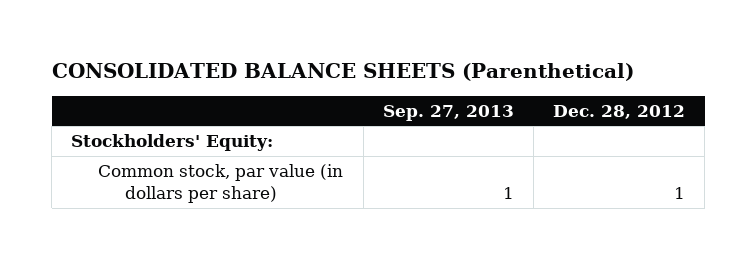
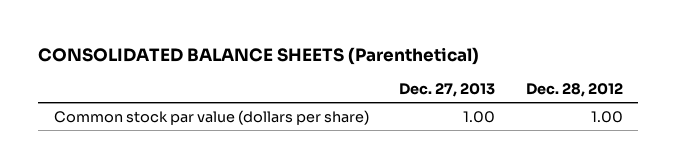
- | Sep. 27, 2013 | Dec. 28, 2012
+ | Dec. 27, 2013 | Dec. 28, 2012
- Stockholders' Equity:
- Common stock, par value (in dollars per share) | 1 | 1
+ Common stock par value (dollars per share) | 1.00 | 1.00

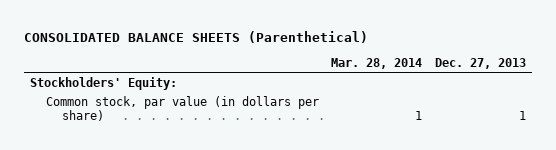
- | Dec. 27, 2013 | Dec. 28, 2012
+ | Mar. 28, 2014 | Dec. 27, 2013
- Common stock par value (dollars per share) | 1.00 | 1.00
+ Stockholders' Equity:
+ Common stock, par value (in dollars per share) | 1 | 1

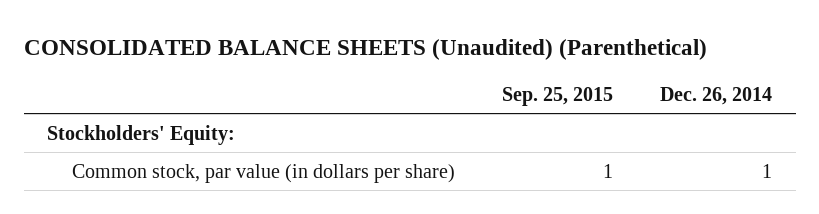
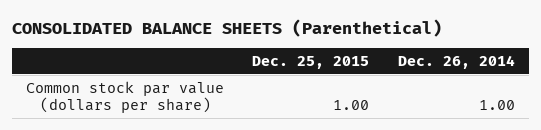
- CONSOLIDATED BALANCE SHEETS (Unaudited) (Parenthetical)
+ CONSOLIDATED BALANCE SHEETS (Parenthetical)
- | Sep. 25, 2015 | Dec. 26, 2014
+ | Dec. 25, 2015 | Dec. 26, 2014
- Stockholders' Equity:
- Common stock, par value (in dollars per share) | 1 | 1
+ Common stock par value (dollars per share) | 1.00 | 1.00

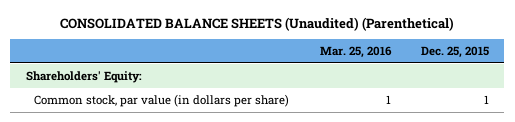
- CONSOLIDATED BALANCE SHEETS (Parenthetical)
+ CONSOLIDATED BALANCE SHEETS (Unaudited) (Parenthetical)
- | Dec. 25, 2015 | Dec. 26, 2014
+ | Mar. 25, 2016 | Dec. 25, 2015
- Common stock par value (dollars per share) | 1.00 | 1.00
+ Shareholders' Equity:
+ Common stock, par value (in dollars per share) | 1 | 1

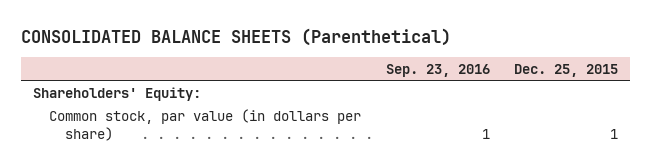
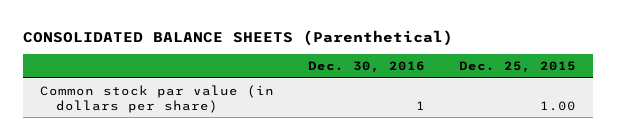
- | Sep. 23, 2016 | Dec. 25, 2015
+ | Dec. 30, 2016 | Dec. 25, 2015
- Shareholders' Equity:
- Common stock, par value (in dollars per share) | 1 | 1
+ Common stock par value (in dollars per share) | 1 | 1.00

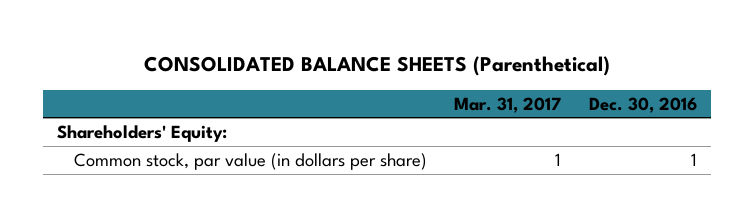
- | Dec. 30, 2016 | Dec. 25, 2015
+ | Mar. 31, 2017 | Dec. 30, 2016
- Common stock par value (in dollars per share) | 1 | 1.00
+ Shareholders' Equity:
+ Common stock, par value (in dollars per share) | 1 | 1

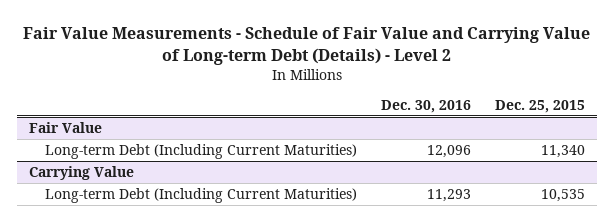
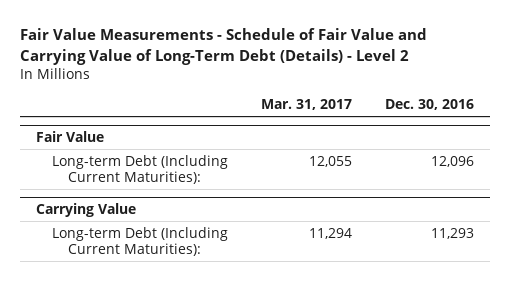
- Fair Value Measurements - Schedule of Fair Value and Carrying Value of Long-term Debt (Details) - Level 2
+ Fair Value Measurements - Schedule of Fair Value and Carrying Value of Long-Term Debt (Details) - Level 2
- | Dec. 30, 2016 | Dec. 25, 2015
+ | Mar. 31, 2017 | Dec. 30, 2016
@ Fair Value
- Long-term Debt (Including Current Maturities) | 12,096 | 11,340
+ Long-term Debt (Including Current Maturities): | 12,055 | 12,096
@ Carrying Value
- Long-term Debt (Including Current Maturities) | 11,293 | 10,535
+ Long-term Debt (Including Current Maturities): | 11,294 | 11,293

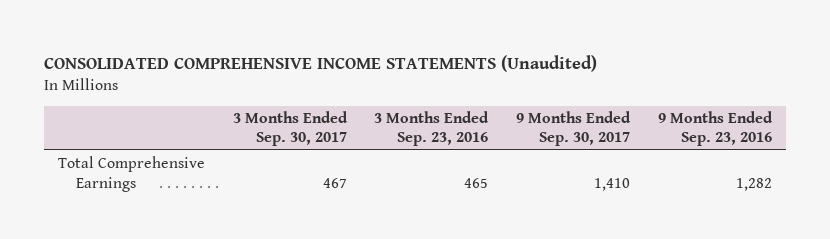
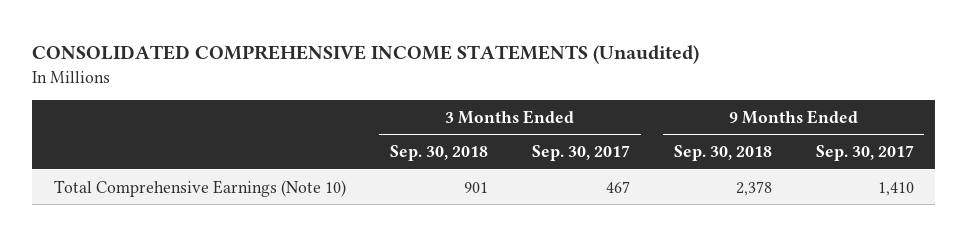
- | 3 Months Ended Sep. 30, 2017 | 3 Months Ended Sep. 23, 2016 | 9 Months Ended Sep. 30, 2017 | 9 Months Ended Sep. 23, 2016
+ | 3 Months Ended Sep. 30, 2018 | 3 Months Ended Sep. 30, 2017 | 9 Months Ended Sep. 30, 2018 | 9 Months Ended Sep. 30, 2017
- Total Comprehensive Earnings | 467 | 465 | 1,410 | 1,282
+ Total Comprehensive Earnings (Note 10) | 901 | 467 | 2,378 | 1,410

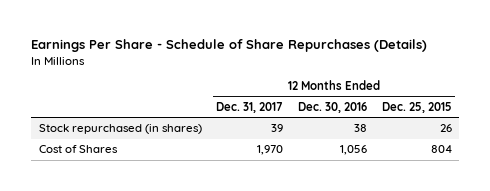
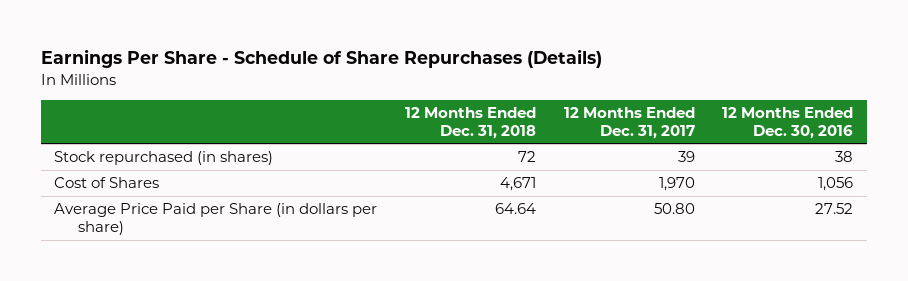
- | 12 Months Ended Dec. 31, 2017 | 12 Months Ended Dec. 30, 2016 | 12 Months Ended Dec. 25, 2015
+ | 12 Months Ended Dec. 31, 2018 | 12 Months Ended Dec. 31, 2017 | 12 Months Ended Dec. 30, 2016
+ Average Price Paid per Share (in dollars per share) | 64.64 | 50.80 | 27.52

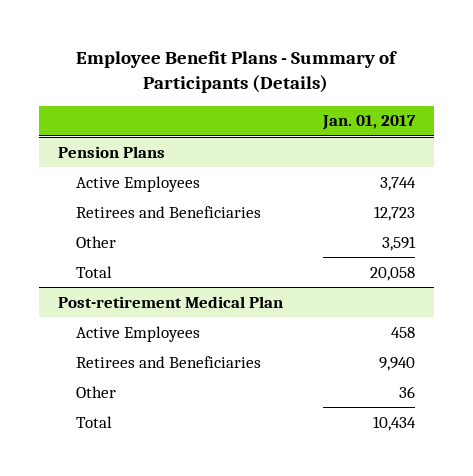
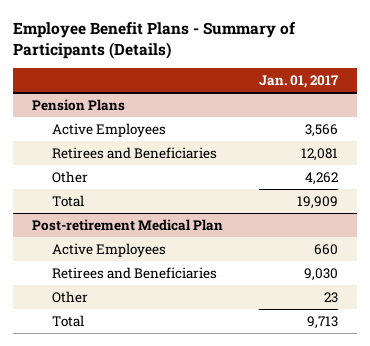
@ Pension Plans
- Active Employees | 3,744
- Retirees and Beneficiaries | 12,723
- Other | 3,591
- Total | 20,058
+ Active Employees | 3,566
+ Retirees and Beneficiaries | 12,081
+ Other | 4,262
+ Total | 19,909
@ Post-retirement Medical Plan
- Active Employees | 458
- Retirees and Beneficiaries | 9,940
- Other | 36
- Total | 10,434
+ Active Employees | 660
+ Retirees and Beneficiaries | 9,030
+ Other | 23
+ Total | 9,713

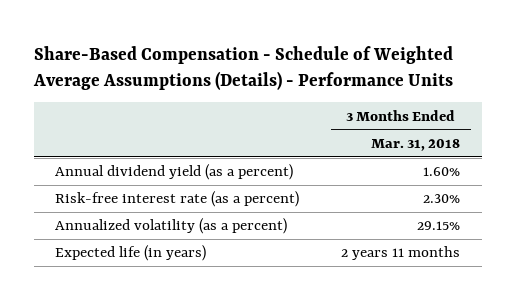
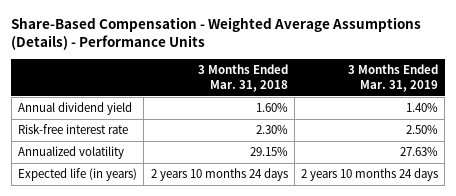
- Share-Based Compensation - Schedule of Weighted Average Assumptions (Details) - Performance Units
+ Share-Based Compensation - Weighted Average Assumptions (Details) - Performance Units
- | 3 Months Ended Mar. 31, 2018
+ | 3 Months Ended Mar. 31, 2018 | 3 Months Ended Mar. 31, 2019
- Annual dividend yield (as a percent) | 1.60%
- Risk-free interest rate (as a percent) | 2.30%
- Annualized volatility (as a percent) | 29.15%
- Expected life (in years) | 2 years 11 months
+ Annual dividend yield | 1.60% | 1.40%
+ Risk-free interest rate | 2.30% | 2.50%
+ Annualized volatility | 29.15% | 27.63%
+ Expected life (in years) | 2 years 10 months 24 days | 2 years 10 months 24 days

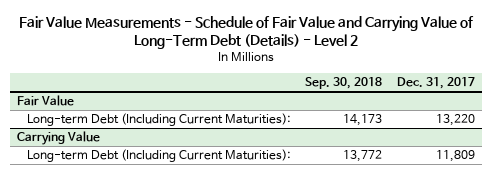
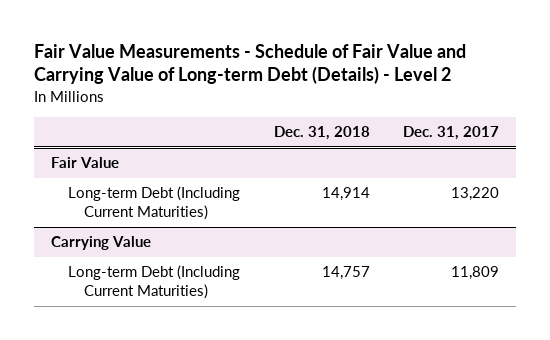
- Fair Value Measurements - Schedule of Fair Value and Carrying Value of Long-Term Debt (Details) - Level 2
+ Fair Value Measurements - Schedule of Fair Value and Carrying Value of Long-term Debt (Details) - Level 2
- | Sep. 30, 2018 | Dec. 31, 2017
+ | Dec. 31, 2018 | Dec. 31, 2017
@ Fair Value
- Long-term Debt (Including Current Maturities): | 14,173 | 13,220
+ Long-term Debt (Including Current Maturities) | 14,914 | 13,220
@ Carrying Value
- Long-term Debt (Including Current Maturities): | 13,772 | 11,809
+ Long-term Debt (Including Current Maturities) | 14,757 | 11,809

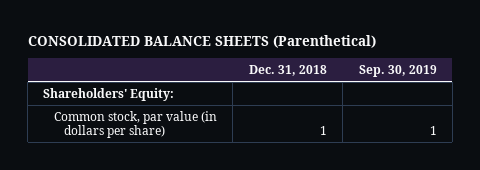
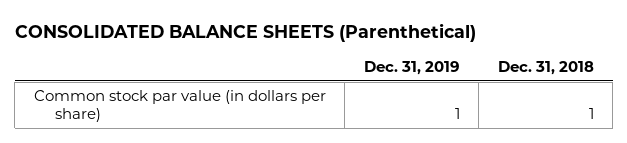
- | Dec. 31, 2018 | Sep. 30, 2019
+ | Dec. 31, 2019 | Dec. 31, 2018
- Shareholders' Equity:
- Common stock, par value (in dollars per share) | 1 | 1
+ Common stock par value (in dollars per share) | 1 | 1

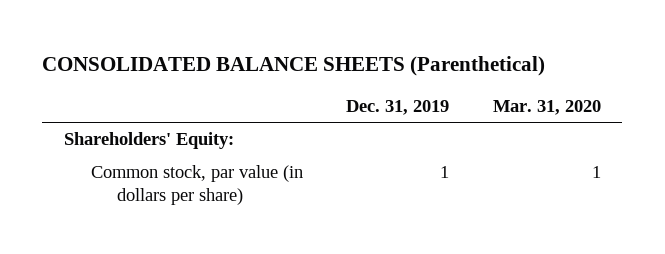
- | Dec. 31, 2019 | Dec. 31, 2018
+ | Dec. 31, 2019 | Mar. 31, 2020
- Common stock par value (in dollars per share) | 1 | 1
+ Shareholders' Equity:
+ Common stock, par value (in dollars per share) | 1 | 1

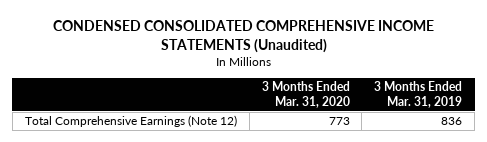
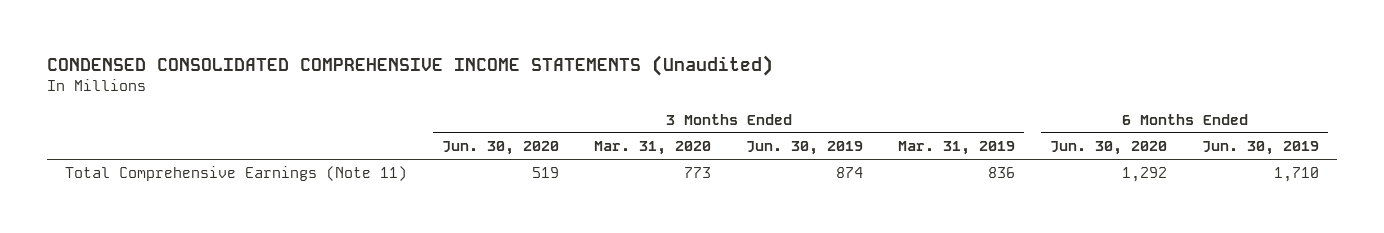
- | 3 Months Ended Mar. 31, 2020 | 3 Months Ended Mar. 31, 2019
+ | 3 Months Ended Jun. 30, 2020 | 3 Months Ended Mar. 31, 2020 | 3 Months Ended Jun. 30, 2019 | 3 Months Ended Mar. 31, 2019 | 6 Months Ended Jun. 30, 2020 | 6 Months Ended Jun. 30, 2019
- Total Comprehensive Earnings (Note 12) | 773 | 836
+ Total Comprehensive Earnings (Note 11) | 519 | 773 | 874 | 836 | 1,292 | 1,710

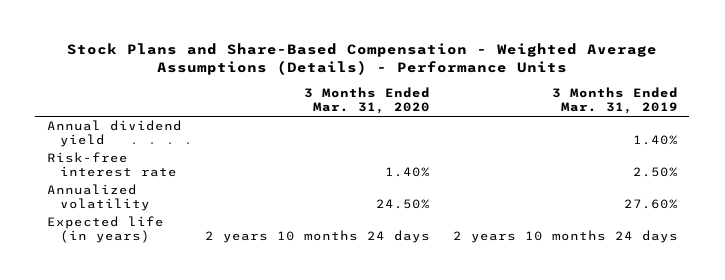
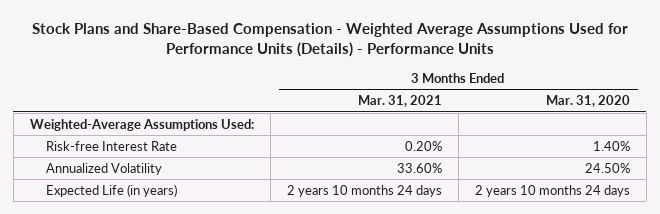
- Stock Plans and Share-Based Compensation - Weighted Average Assumptions (Details) - Performance Units
+ Stock Plans and Share-Based Compensation - Weighted Average Assumptions Used for Performance Units (Details) - Performance Units
- | 3 Months Ended Mar. 31, 2020 | 3 Months Ended Mar. 31, 2019
+ | 3 Months Ended Mar. 31, 2021 | 3 Months Ended Mar. 31, 2020
- Annual dividend yield | | 1.40%
- Risk-free interest rate | 1.40% | 2.50%
- Annualized volatility | 24.50% | 27.60%
- Expected life (in years) | 2 years 10 months 24 days | 2 years 10 months 24 days
+ Weighted-Average Assumptions Used:
+ Risk-free Interest Rate | 0.20% | 1.40%
+ Annualized Volatility | 33.60% | 24.50%
+ Expected Life (in years) | 2 years 10 months 24 days | 2 years 10 months 24 days

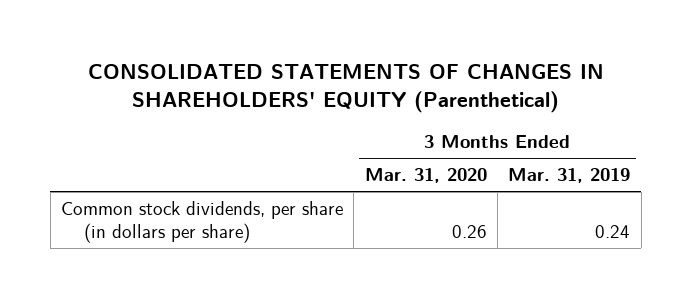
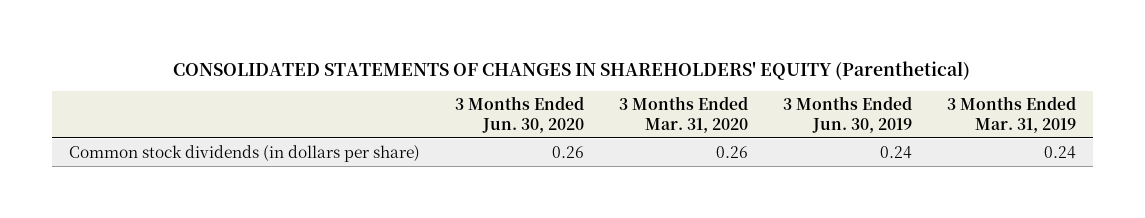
- | 3 Months Ended Mar. 31, 2020 | 3 Months Ended Mar. 31, 2019
+ | 3 Months Ended Jun. 30, 2020 | 3 Months Ended Mar. 31, 2020 | 3 Months Ended Jun. 30, 2019 | 3 Months Ended Mar. 31, 2019
- Common stock dividends, per share (in dollars per share) | 0.26 | 0.24
+ Common stock dividends (in dollars per share) | 0.26 | 0.26 | 0.24 | 0.24

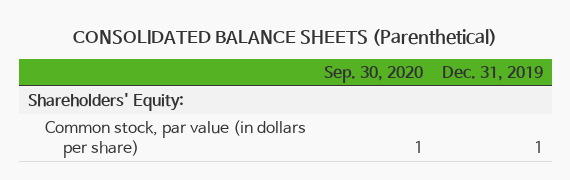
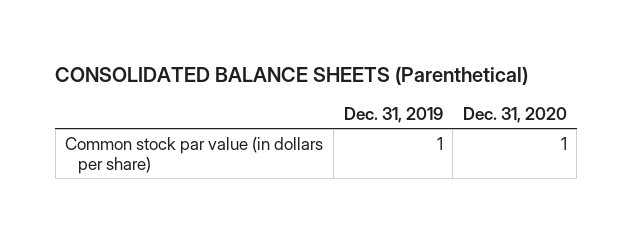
- | Sep. 30, 2020 | Dec. 31, 2019
+ | Dec. 31, 2019 | Dec. 31, 2020
- Shareholders' Equity:
- Common stock, par value (in dollars per share) | 1 | 1
+ Common stock par value (in dollars per share) | 1 | 1

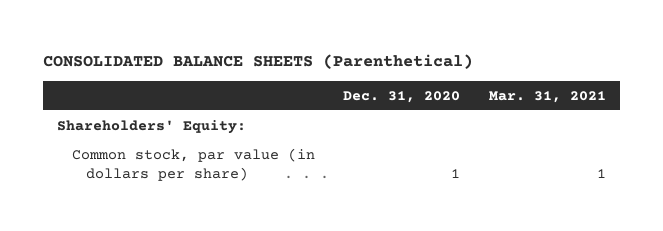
- | Dec. 31, 2019 | Dec. 31, 2020
+ | Dec. 31, 2020 | Mar. 31, 2021
- Common stock par value (in dollars per share) | 1 | 1
+ Shareholders' Equity:
+ Common stock, par value (in dollars per share) | 1 | 1

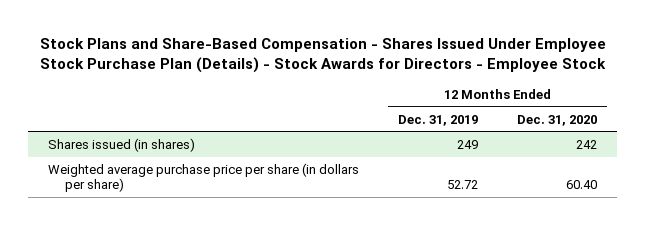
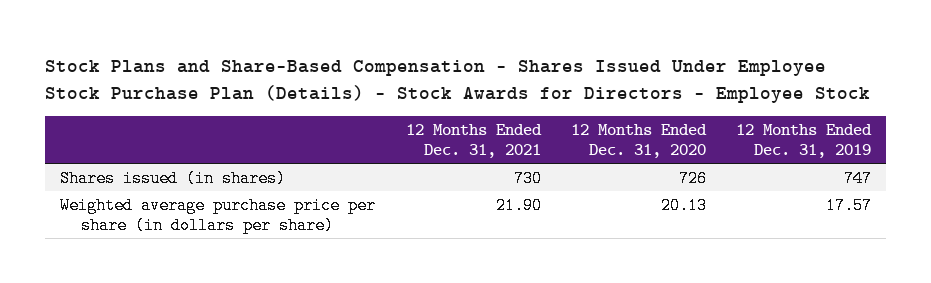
- | 12 Months Ended Dec. 31, 2019 | 12 Months Ended Dec. 31, 2020
+ | 12 Months Ended Dec. 31, 2021 | 12 Months Ended Dec. 31, 2020 | 12 Months Ended Dec. 31, 2019
- Shares issued (in shares) | 249 | 242
- Weighted average purchase price per share (in dollars per share) | 52.72 | 60.40
+ Shares issued (in shares) | 730 | 726 | 747
+ Weighted average purchase price per share (in dollars per share) | 21.90 | 20.13 | 17.57

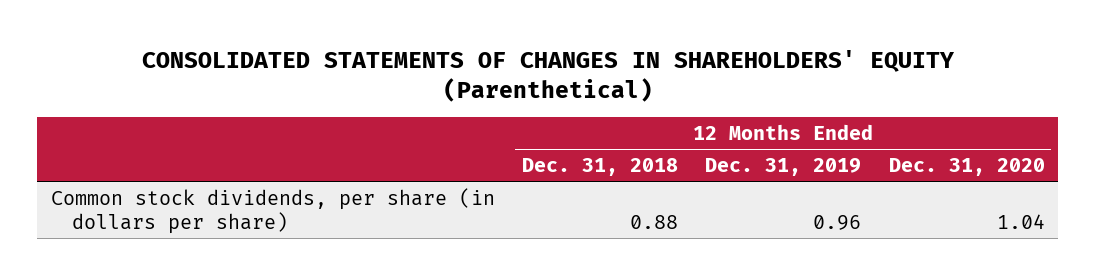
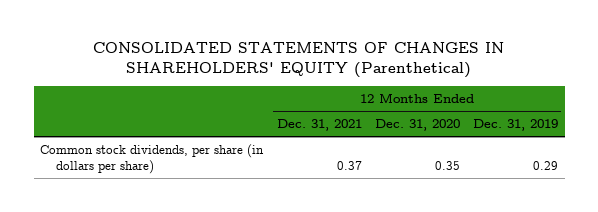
- | 12 Months Ended Dec. 31, 2018 | 12 Months Ended Dec. 31, 2019 | 12 Months Ended Dec. 31, 2020
+ | 12 Months Ended Dec. 31, 2021 | 12 Months Ended Dec. 31, 2020 | 12 Months Ended Dec. 31, 2019
- Common stock dividends, per share (in dollars per share) | 0.88 | 0.96 | 1.04
+ Common stock dividends, per share (in dollars per share) | 0.37 | 0.35 | 0.29

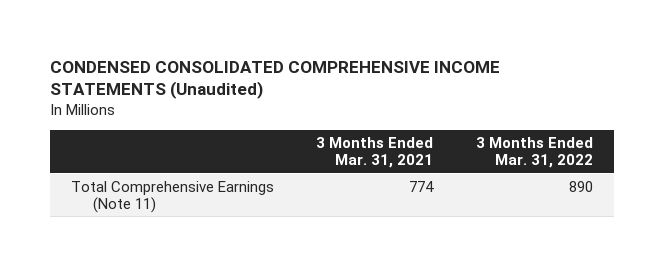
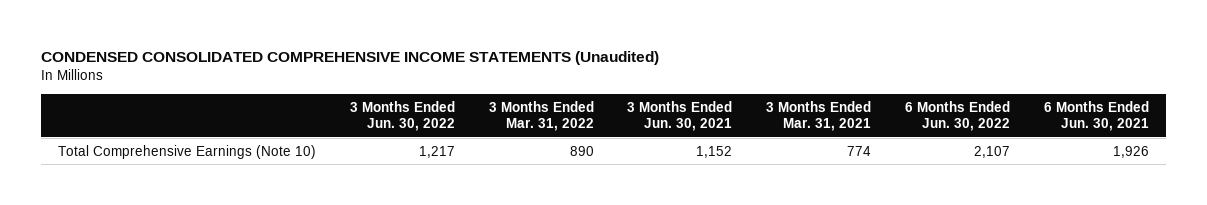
- | 3 Months Ended Mar. 31, 2021 | 3 Months Ended Mar. 31, 2022
+ | 3 Months Ended Jun. 30, 2022 | 3 Months Ended Mar. 31, 2022 | 3 Months Ended Jun. 30, 2021 | 3 Months Ended Mar. 31, 2021 | 6 Months Ended Jun. 30, 2022 | 6 Months Ended Jun. 30, 2021
- Total Comprehensive Earnings (Note 11) | 774 | 890
+ Total Comprehensive Earnings (Note 10) | 1,217 | 890 | 1,152 | 774 | 2,107 | 1,926

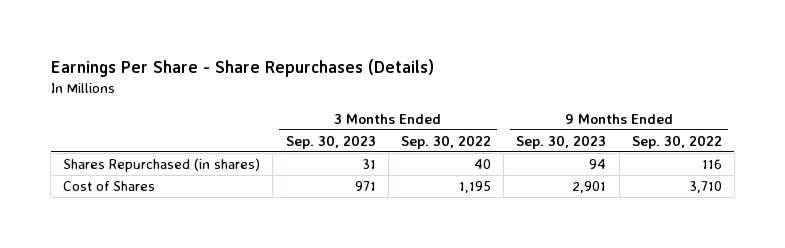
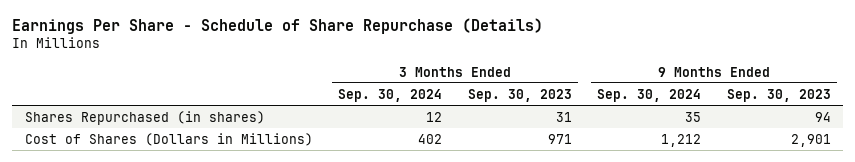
- Earnings Per Share - Share Repurchases (Details)
+ Earnings Per Share - Schedule of Share Repurchase (Details)
- | 3 Months Ended Sep. 30, 2023 | 3 Months Ended Sep. 30, 2022 | 9 Months Ended Sep. 30, 2023 | 9 Months Ended Sep. 30, 2022
+ | 3 Months Ended Sep. 30, 2024 | 3 Months Ended Sep. 30, 2023 | 9 Months Ended Sep. 30, 2024 | 9 Months Ended Sep. 30, 2023
- Cost of Shares | 971 | 1,195 | 2,901 | 3,710
+ Cost of Shares (Dollars in Millions) | 402 | 971 | 1,212 | 2,901

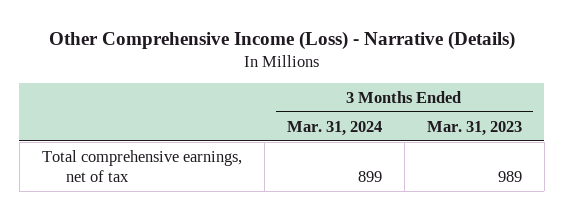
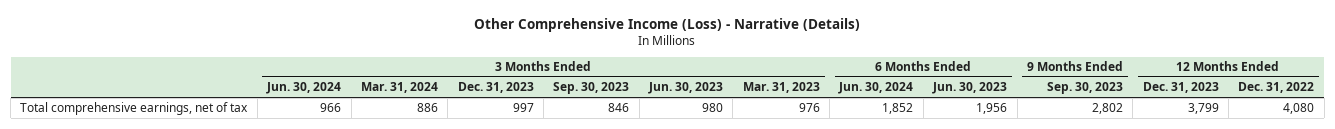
- | 3 Months Ended Mar. 31, 2024 | 3 Months Ended Mar. 31, 2023
+ | 3 Months Ended Jun. 30, 2024 | 3 Months Ended Mar. 31, 2024 | 3 Months Ended Dec. 31, 2023 | 3 Months Ended Sep. 30, 2023 | 3 Months Ended Jun. 30, 2023 | 3 Months Ended Mar. 31, 2023 | 6 Months Ended Jun. 30, 2024 | 6 Months Ended Jun. 30, 2023 | 9 Months Ended Sep. 30, 2023 | 12 Months Ended Dec. 31, 2023 | 12 Months Ended Dec. 31, 2022
- Total comprehensive earnings, net of tax | 899 | 989
+ Total comprehensive earnings, net of tax | 966 | 886 | 997 | 846 | 980 | 976 | 1,852 | 1,956 | 2,802 | 3,799 | 4,080

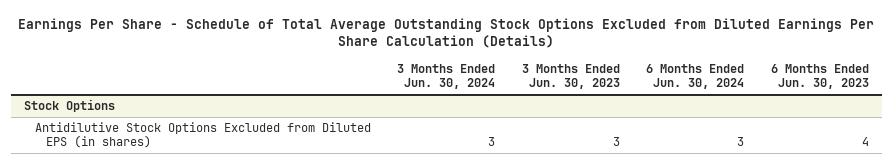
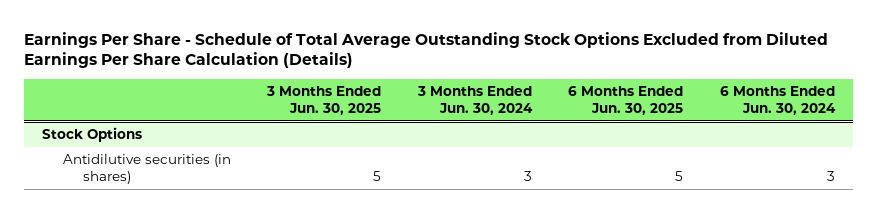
- | 3 Months Ended Jun. 30, 2024 | 3 Months Ended Jun. 30, 2023 | 6 Months Ended Jun. 30, 2024 | 6 Months Ended Jun. 30, 2023
+ | 3 Months Ended Jun. 30, 2025 | 3 Months Ended Jun. 30, 2024 | 6 Months Ended Jun. 30, 2025 | 6 Months Ended Jun. 30, 2024
@ Stock Options
- Antidilutive Stock Options Excluded from Diluted EPS (in shares) | 3 | 3 | 3 | 4
+ Antidilutive securities (in shares) | 5 | 3 | 5 | 3

